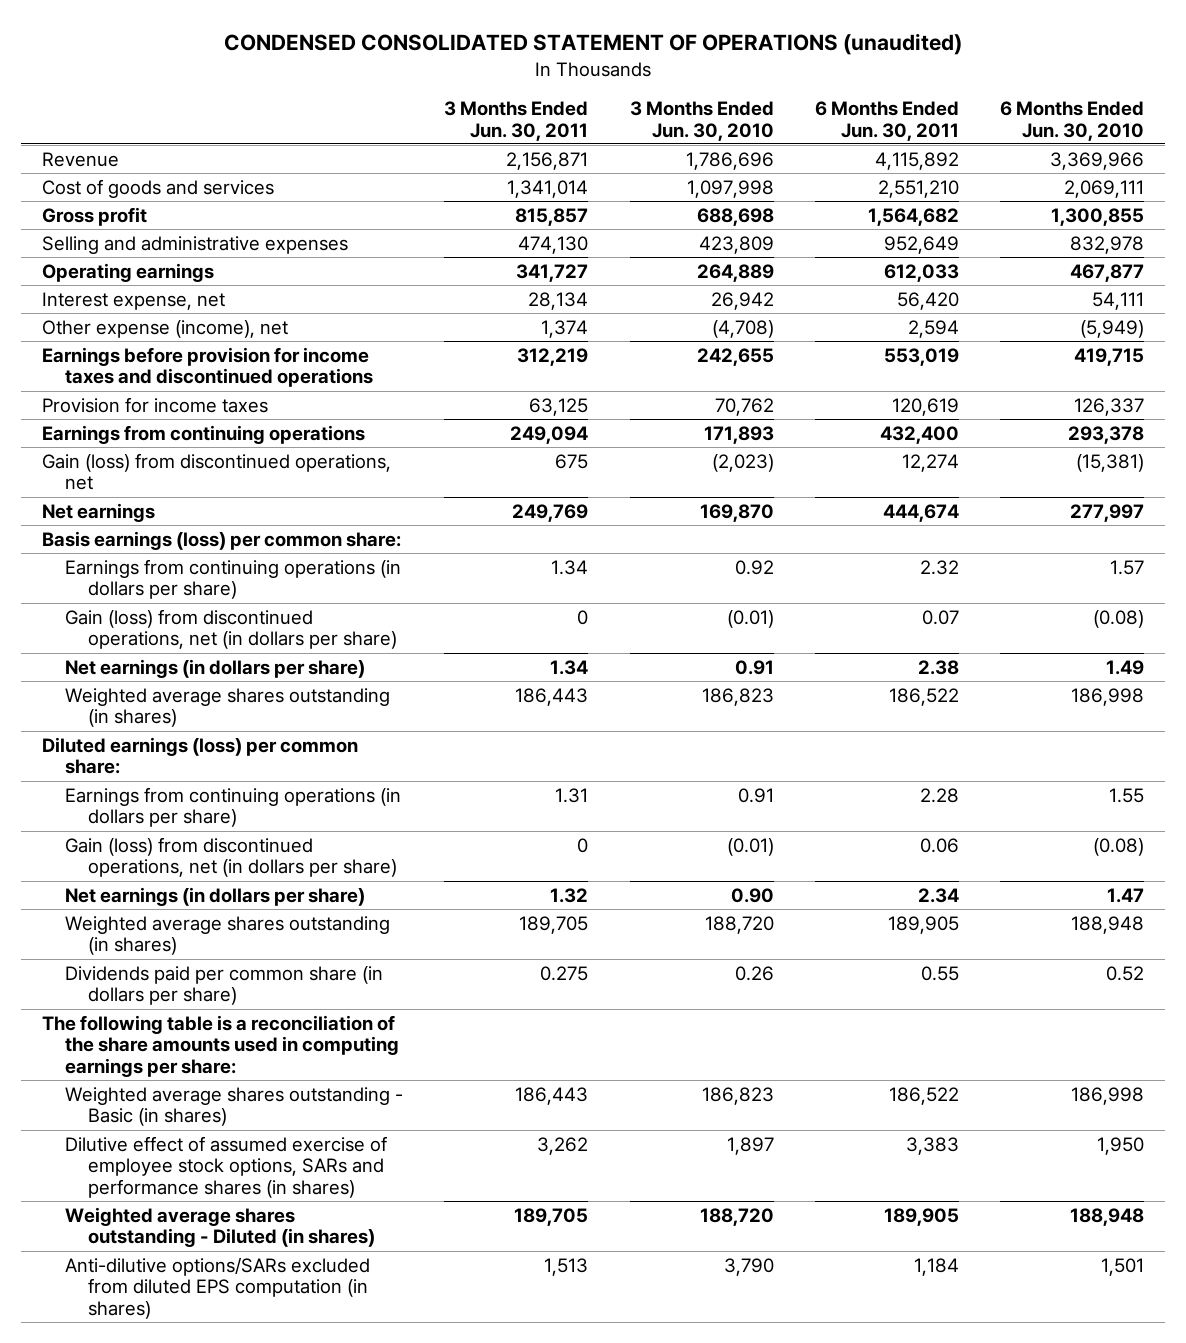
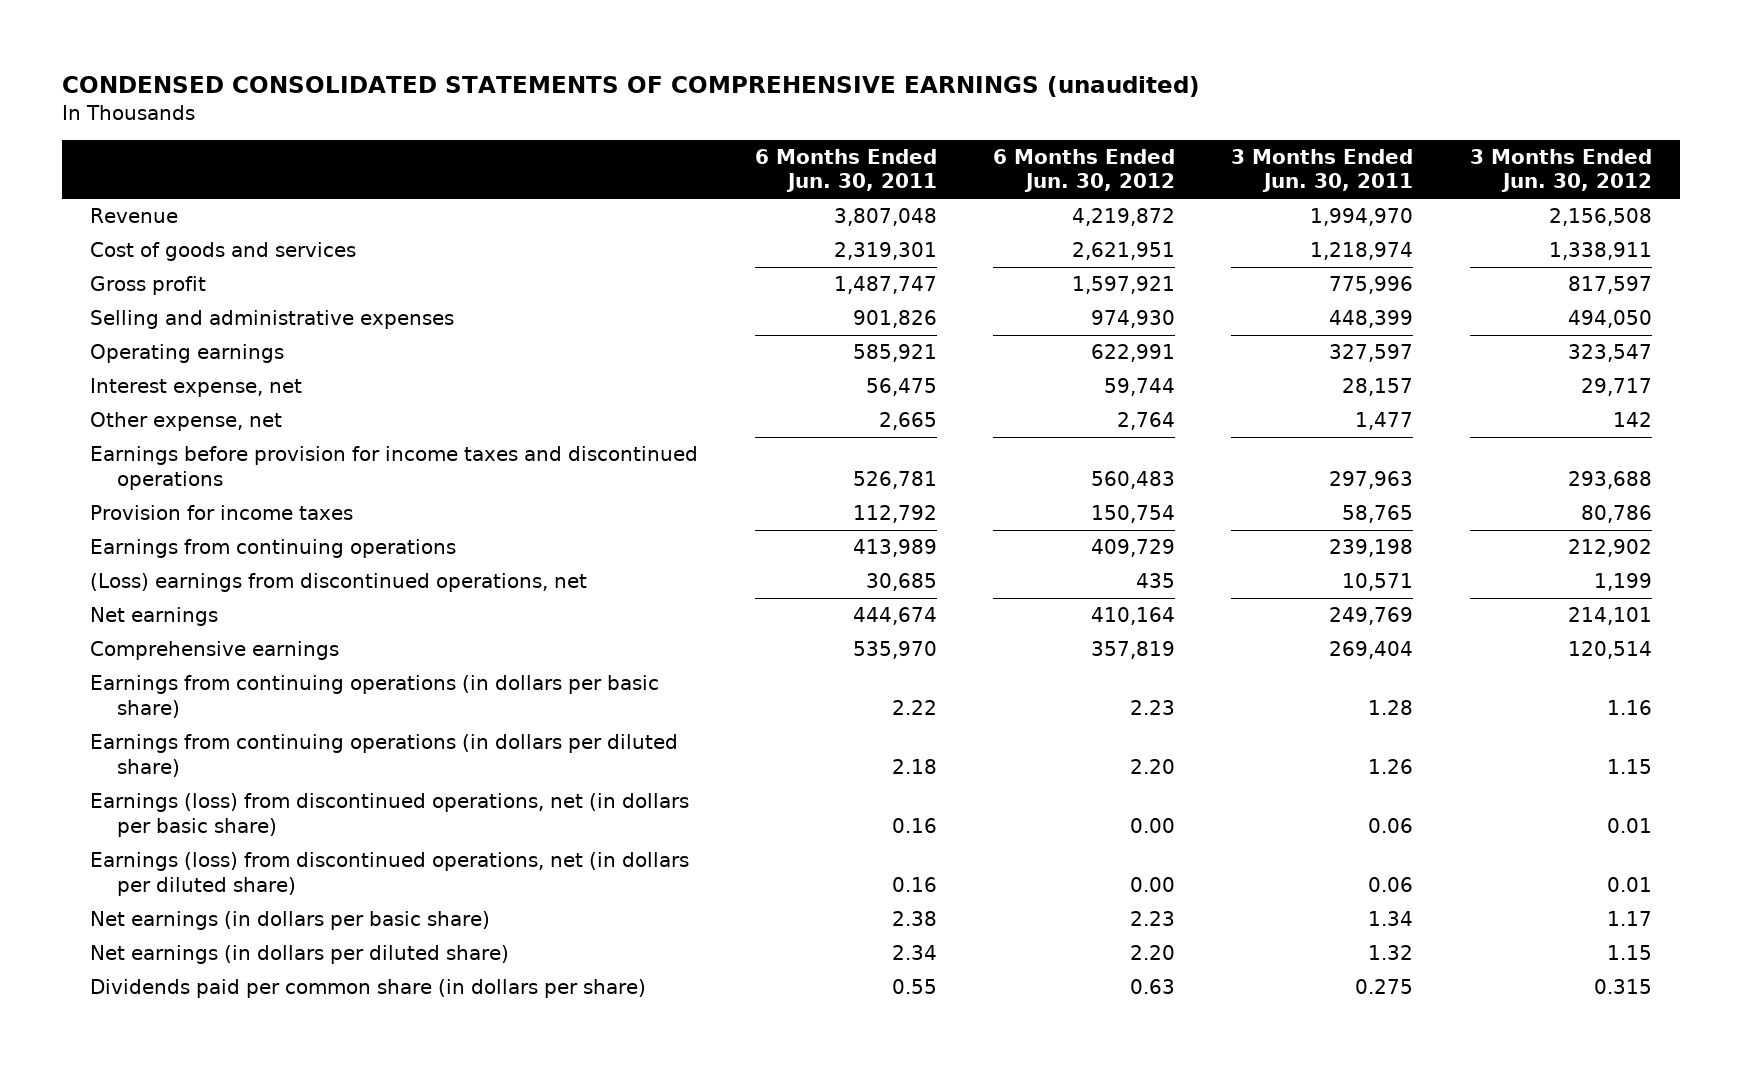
- CONDENSED CONSOLIDATED STATEMENT OF OPERATIONS (unaudited)
+ CONDENSED CONSOLIDATED STATEMENTS OF COMPREHENSIVE EARNINGS (unaudited)
- | 3 Months Ended Jun. 30, 2011 | 3 Months Ended Jun. 30, 2010 | 6 Months Ended Jun. 30, 2011 | 6 Months Ended Jun. 30, 2010
+ | 6 Months Ended Jun. 30, 2011 | 6 Months Ended Jun. 30, 2012 | 3 Months Ended Jun. 30, 2011 | 3 Months Ended Jun. 30, 2012
- Revenue | 2,156,871 | 1,786,696 | 4,115,892 | 3,369,966
- Cost of goods and services | 1,341,014 | 1,097,998 | 2,551,210 | 2,069,111
- Gross profit | 815,857 | 688,698 | 1,564,682 | 1,300,855
- Selling and administrative expenses | 474,130 | 423,809 | 952,649 | 832,978
- Operating earnings | 341,727 | 264,889 | 612,033 | 467,877
- Interest expense, net | 28,134 | 26,942 | 56,420 | 54,111
- Other expense (income), net | 1,374 | (4,708) | 2,594 | (5,949)
- Earnings before provision for income taxes and discontinued operations | 312,219 | 242,655 | 553,019 | 419,715
- Provision for income taxes | 63,125 | 70,762 | 120,619 | 126,337
- Earnings from continuing operations | 249,094 | 171,893 | 432,400 | 293,378
- Gain (loss) from discontinued operations, net | 675 | (2,023) | 12,274 | (15,381)
+ Revenue | 3,807,048 | 4,219,872 | 1,994,970 | 2,156,508
+ Cost of goods and services | 2,319,301 | 2,621,951 | 1,218,974 | 1,338,911
+ Gross profit | 1,487,747 | 1,597,921 | 775,996 | 817,597
+ Selling and administrative expenses | 901,826 | 974,930 | 448,399 | 494,050
+ Operating earnings | 585,921 | 622,991 | 327,597 | 323,547
+ Interest expense, net | 56,475 | 59,744 | 28,157 | 29,717
+ Other expense, net | 2,665 | 2,764 | 1,477 | 142
+ Earnings before provision for income taxes and discontinued operations | 526,781 | 560,483 | 297,963 | 293,688
+ Provision for income taxes | 112,792 | 150,754 | 58,765 | 80,786
+ Earnings from continuing operations | 413,989 | 409,729 | 239,198 | 212,902
+ (Loss) earnings from discontinued operations, net | 30,685 | 435 | 10,571 | 1,199
- Basis earnings (loss) per common share:
- Earnings from continuing operations (in dollars per share) | 1.34 | 0.92 | 2.32 | 1.57
- Gain (loss) from discontinued operations, net (in dollars per share) | 0 | (0.01) | 0.07 | (0.08)
- Net earnings (in dollars per share) | 1.34 | 0.91 | 2.38 | 1.49
- Weighted average shares outstanding (in shares) | 186,443 | 186,823 | 186,522 | 186,998
- Diluted earnings (loss) per common share:
- Earnings from continuing operations (in dollars per share) | 1.31 | 0.91 | 2.28 | 1.55
- Gain (loss) from discontinued operations, net (in dollars per share) | 0 | (0.01) | 0.06 | (0.08)
- Net earnings (in dollars per share) | 1.32 | 0.90 | 2.34 | 1.47
- Weighted average shares outstanding (in shares) | 189,705 | 188,720 | 189,905 | 188,948
+ Comprehensive earnings | 535,970 | 357,819 | 269,404 | 120,514
+ Earnings from continuing operations (in dollars per basic share) | 2.22 | 2.23 | 1.28 | 1.16
+ Earnings from continuing operations (in dollars per diluted share) | 2.18 | 2.20 | 1.26 | 1.15
+ Earnings (loss) from discontinued operations, net (in dollars per basic share) | 0.16 | 0.00 | 0.06 | 0.01
+ Earnings (loss) from discontinued operations, net (in dollars per diluted share) | 0.16 | 0.00 | 0.06 | 0.01
+ Net earnings (in dollars per basic share) | 2.38 | 2.23 | 1.34 | 1.17
+ Net earnings (in dollars per diluted share) | 2.34 | 2.20 | 1.32 | 1.15
- The following table is a reconciliation of the share amounts used in computing earnings per share:
- Weighted average shares outstanding - Basic (in shares) | 186,443 | 186,823 | 186,522 | 186,998
- Dilutive effect of assumed exercise of employee stock options, SARs and performance shares (in shares) | 3,262 | 1,897 | 3,383 | 1,950
- Weighted average shares outstanding - Diluted (in shares) | 189,705 | 188,720 | 189,905 | 188,948
- Anti-dilutive options/SARs excluded from diluted EPS computation (in shares) | 1,513 | 3,790 | 1,184 | 1,501

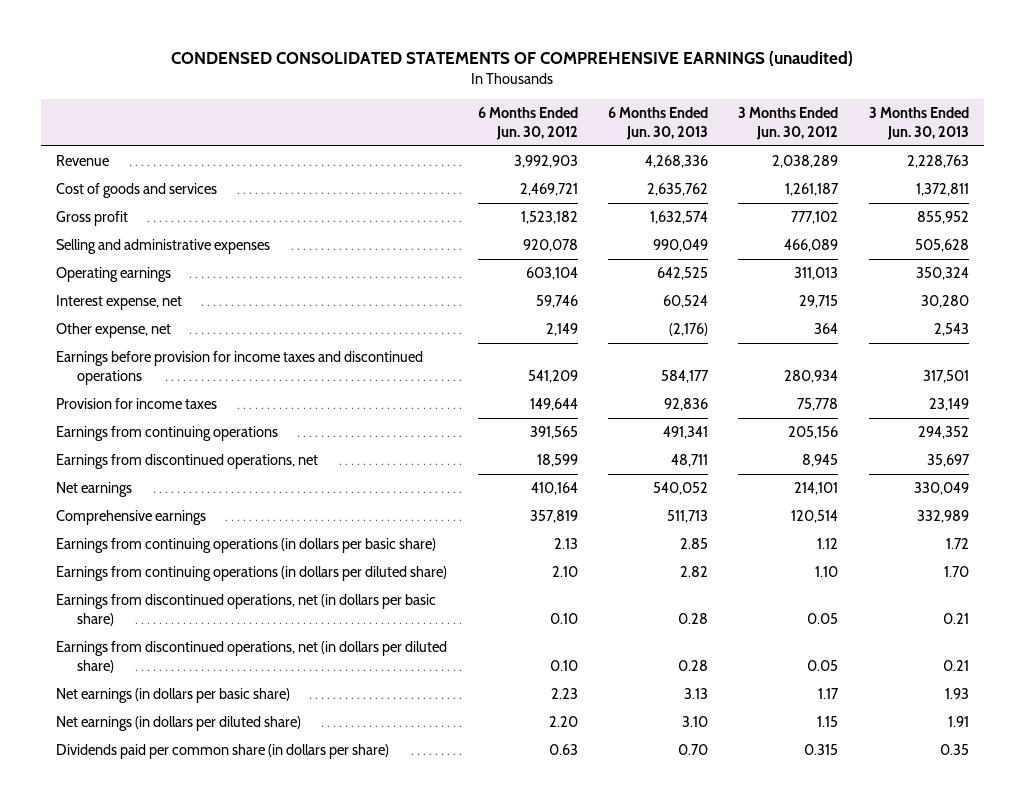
- | 6 Months Ended Jun. 30, 2011 | 6 Months Ended Jun. 30, 2012 | 3 Months Ended Jun. 30, 2011 | 3 Months Ended Jun. 30, 2012
+ | 6 Months Ended Jun. 30, 2012 | 6 Months Ended Jun. 30, 2013 | 3 Months Ended Jun. 30, 2012 | 3 Months Ended Jun. 30, 2013
- Revenue | 3,807,048 | 4,219,872 | 1,994,970 | 2,156,508
- Cost of goods and services | 2,319,301 | 2,621,951 | 1,218,974 | 1,338,911
- Gross profit | 1,487,747 | 1,597,921 | 775,996 | 817,597
- Selling and administrative expenses | 901,826 | 974,930 | 448,399 | 494,050
- Operating earnings | 585,921 | 622,991 | 327,597 | 323,547
- Interest expense, net | 56,475 | 59,744 | 28,157 | 29,717
- Other expense, net | 2,665 | 2,764 | 1,477 | 142
- Earnings before provision for income taxes and discontinued operations | 526,781 | 560,483 | 297,963 | 293,688
- Provision for income taxes | 112,792 | 150,754 | 58,765 | 80,786
- Earnings from continuing operations | 413,989 | 409,729 | 239,198 | 212,902
- (Loss) earnings from discontinued operations, net | 30,685 | 435 | 10,571 | 1,199
+ Revenue | 3,992,903 | 4,268,336 | 2,038,289 | 2,228,763
+ Cost of goods and services | 2,469,721 | 2,635,762 | 1,261,187 | 1,372,811
+ Gross profit | 1,523,182 | 1,632,574 | 777,102 | 855,952
+ Selling and administrative expenses | 920,078 | 990,049 | 466,089 | 505,628
+ Operating earnings | 603,104 | 642,525 | 311,013 | 350,324
+ Interest expense, net | 59,746 | 60,524 | 29,715 | 30,280
+ Other expense, net | 2,149 | (2,176) | 364 | 2,543
+ Earnings before provision for income taxes and discontinued operations | 541,209 | 584,177 | 280,934 | 317,501
+ Provision for income taxes | 149,644 | 92,836 | 75,778 | 23,149
+ Earnings from continuing operations | 391,565 | 491,341 | 205,156 | 294,352
+ Earnings from discontinued operations, net | 18,599 | 48,711 | 8,945 | 35,697
- Earnings from continuing operations (in dollars per basic share) | 2.22 | 2.23 | 1.28 | 1.16
- Earnings from continuing operations (in dollars per diluted share) | 2.18 | 2.20 | 1.26 | 1.15
- Earnings (loss) from discontinued operations, net (in dollars per basic share) | 0.16 | 0.00 | 0.06 | 0.01
- Earnings (loss) from discontinued operations, net (in dollars per diluted share) | 0.16 | 0.00 | 0.06 | 0.01
+ Earnings from continuing operations (in dollars per basic share) | 2.13 | 2.85 | 1.12 | 1.72
+ Earnings from continuing operations (in dollars per diluted share) | 2.10 | 2.82 | 1.10 | 1.70
+ Earnings from discontinued operations, net (in dollars per basic share) | 0.10 | 0.28 | 0.05 | 0.21
+ Earnings from discontinued operations, net (in dollars per diluted share) | 0.10 | 0.28 | 0.05 | 0.21

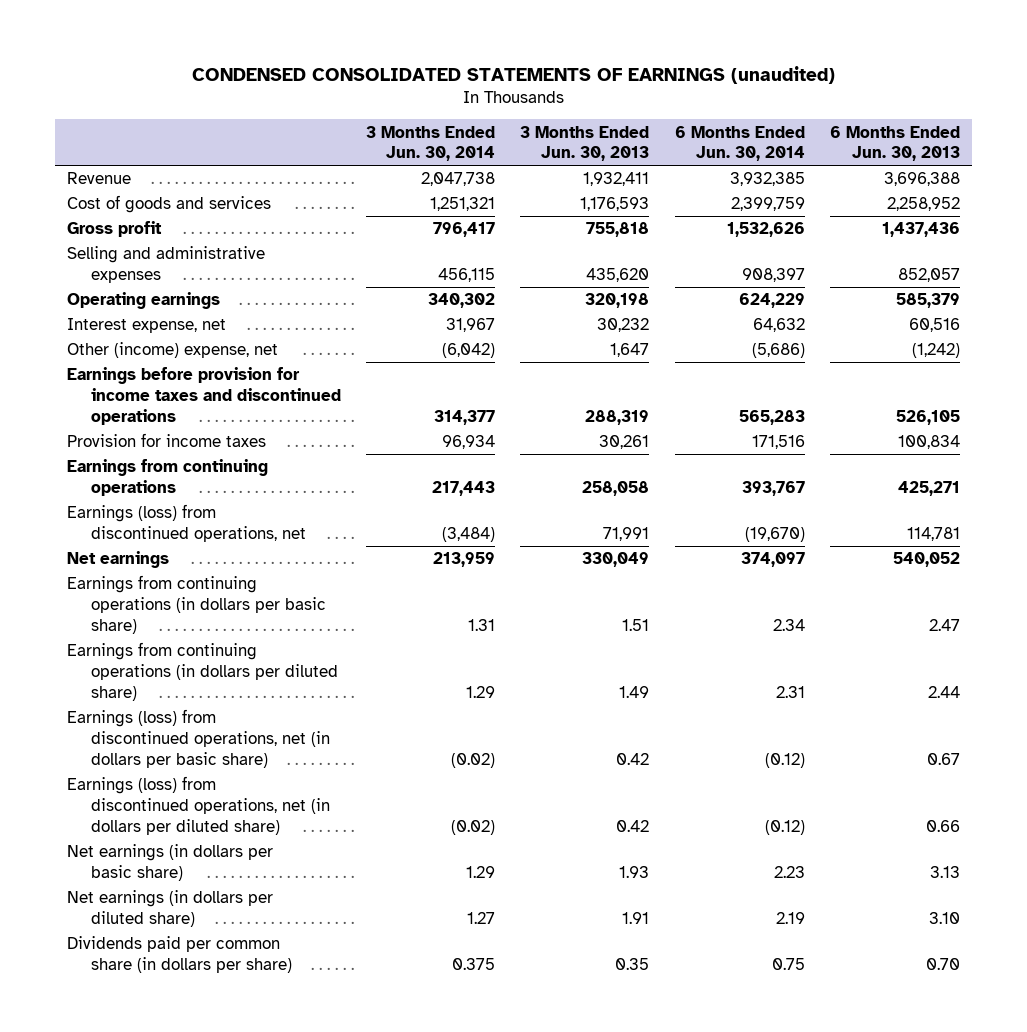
- CONDENSED CONSOLIDATED STATEMENTS OF COMPREHENSIVE EARNINGS (unaudited)
+ CONDENSED CONSOLIDATED STATEMENTS OF EARNINGS (unaudited)
- | 6 Months Ended Jun. 30, 2012 | 6 Months Ended Jun. 30, 2013 | 3 Months Ended Jun. 30, 2012 | 3 Months Ended Jun. 30, 2013
+ | 3 Months Ended Jun. 30, 2014 | 3 Months Ended Jun. 30, 2013 | 6 Months Ended Jun. 30, 2014 | 6 Months Ended Jun. 30, 2013
- Revenue | 3,992,903 | 4,268,336 | 2,038,289 | 2,228,763
- Cost of goods and services | 2,469,721 | 2,635,762 | 1,261,187 | 1,372,811
- Gross profit | 1,523,182 | 1,632,574 | 777,102 | 855,952
- Selling and administrative expenses | 920,078 | 990,049 | 466,089 | 505,628
- Operating earnings | 603,104 | 642,525 | 311,013 | 350,324
- Interest expense, net | 59,746 | 60,524 | 29,715 | 30,280
- Other expense, net | 2,149 | (2,176) | 364 | 2,543
- Earnings before provision for income taxes and discontinued operations | 541,209 | 584,177 | 280,934 | 317,501
- Provision for income taxes | 149,644 | 92,836 | 75,778 | 23,149
- Earnings from continuing operations | 391,565 | 491,341 | 205,156 | 294,352
- Earnings from discontinued operations, net | 18,599 | 48,711 | 8,945 | 35,697
+ Revenue | 2,047,738 | 1,932,411 | 3,932,385 | 3,696,388
+ Cost of goods and services | 1,251,321 | 1,176,593 | 2,399,759 | 2,258,952
+ Gross profit | 796,417 | 755,818 | 1,532,626 | 1,437,436
+ Selling and administrative expenses | 456,115 | 435,620 | 908,397 | 852,057
+ Operating earnings | 340,302 | 320,198 | 624,229 | 585,379
+ Interest expense, net | 31,967 | 30,232 | 64,632 | 60,516
+ Other (income) expense, net | (6,042) | 1,647 | (5,686) | (1,242)
+ Earnings before provision for income taxes and discontinued operations | 314,377 | 288,319 | 565,283 | 526,105
+ Provision for income taxes | 96,934 | 30,261 | 171,516 | 100,834
+ Earnings from continuing operations | 217,443 | 258,058 | 393,767 | 425,271
+ Earnings (loss) from discontinued operations, net | (3,484) | 71,991 | (19,670) | 114,781
- Comprehensive earnings | 357,819 | 511,713 | 120,514 | 332,989
- Earnings from continuing operations (in dollars per basic share) | 2.13 | 2.85 | 1.12 | 1.72
- Earnings from continuing operations (in dollars per diluted share) | 2.10 | 2.82 | 1.10 | 1.70
- Earnings from discontinued operations, net (in dollars per basic share) | 0.10 | 0.28 | 0.05 | 0.21
- Earnings from discontinued operations, net (in dollars per diluted share) | 0.10 | 0.28 | 0.05 | 0.21
+ Earnings from continuing operations (in dollars per basic share) | 1.31 | 1.51 | 2.34 | 2.47
+ Earnings from continuing operations (in dollars per diluted share) | 1.29 | 1.49 | 2.31 | 2.44
+ Earnings (loss) from discontinued operations, net (in dollars per basic share) | (0.02) | 0.42 | (0.12) | 0.67
+ Earnings (loss) from discontinued operations, net (in dollars per diluted share) | (0.02) | 0.42 | (0.12) | 0.66

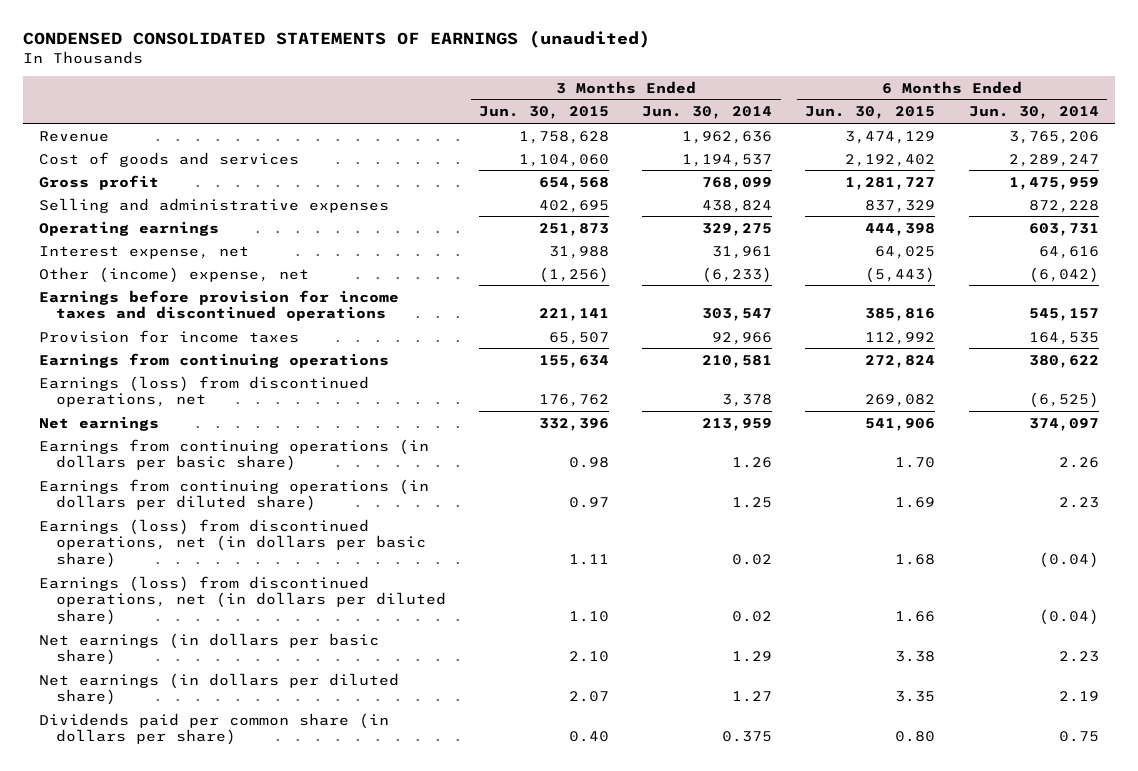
- | 3 Months Ended Jun. 30, 2014 | 3 Months Ended Jun. 30, 2013 | 6 Months Ended Jun. 30, 2014 | 6 Months Ended Jun. 30, 2013
+ | 3 Months Ended Jun. 30, 2015 | 3 Months Ended Jun. 30, 2014 | 6 Months Ended Jun. 30, 2015 | 6 Months Ended Jun. 30, 2014
- Revenue | 2,047,738 | 1,932,411 | 3,932,385 | 3,696,388
- Cost of goods and services | 1,251,321 | 1,176,593 | 2,399,759 | 2,258,952
- Gross profit | 796,417 | 755,818 | 1,532,626 | 1,437,436
- Selling and administrative expenses | 456,115 | 435,620 | 908,397 | 852,057
- Operating earnings | 340,302 | 320,198 | 624,229 | 585,379
- Interest expense, net | 31,967 | 30,232 | 64,632 | 60,516
- Other (income) expense, net | (6,042) | 1,647 | (5,686) | (1,242)
- Earnings before provision for income taxes and discontinued operations | 314,377 | 288,319 | 565,283 | 526,105
- Provision for income taxes | 96,934 | 30,261 | 171,516 | 100,834
- Earnings from continuing operations | 217,443 | 258,058 | 393,767 | 425,271
- Earnings (loss) from discontinued operations, net | (3,484) | 71,991 | (19,670) | 114,781
+ Revenue | 1,758,628 | 1,962,636 | 3,474,129 | 3,765,206
+ Cost of goods and services | 1,104,060 | 1,194,537 | 2,192,402 | 2,289,247
+ Gross profit | 654,568 | 768,099 | 1,281,727 | 1,475,959
+ Selling and administrative expenses | 402,695 | 438,824 | 837,329 | 872,228
+ Operating earnings | 251,873 | 329,275 | 444,398 | 603,731
+ Interest expense, net | 31,988 | 31,961 | 64,025 | 64,616
+ Other (income) expense, net | (1,256) | (6,233) | (5,443) | (6,042)
+ Earnings before provision for income taxes and discontinued operations | 221,141 | 303,547 | 385,816 | 545,157
+ Provision for income taxes | 65,507 | 92,966 | 112,992 | 164,535
+ Earnings from continuing operations | 155,634 | 210,581 | 272,824 | 380,622
+ Earnings (loss) from discontinued operations, net | 176,762 | 3,378 | 269,082 | (6,525)
- Earnings from continuing operations (in dollars per basic share) | 1.31 | 1.51 | 2.34 | 2.47
- Earnings from continuing operations (in dollars per diluted share) | 1.29 | 1.49 | 2.31 | 2.44
- Earnings (loss) from discontinued operations, net (in dollars per basic share) | (0.02) | 0.42 | (0.12) | 0.67
- Earnings (loss) from discontinued operations, net (in dollars per diluted share) | (0.02) | 0.42 | (0.12) | 0.66
+ Earnings from continuing operations (in dollars per basic share) | 0.98 | 1.26 | 1.70 | 2.26
+ Earnings from continuing operations (in dollars per diluted share) | 0.97 | 1.25 | 1.69 | 2.23
+ Earnings (loss) from discontinued operations, net (in dollars per basic share) | 1.11 | 0.02 | 1.68 | (0.04)
+ Earnings (loss) from discontinued operations, net (in dollars per diluted share) | 1.10 | 0.02 | 1.66 | (0.04)

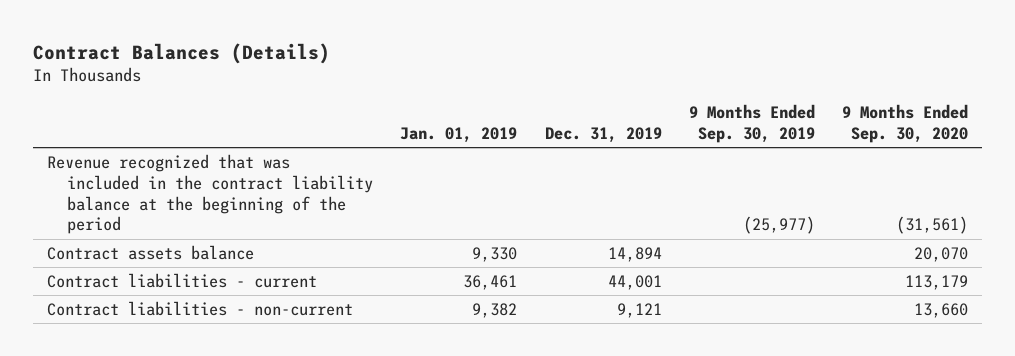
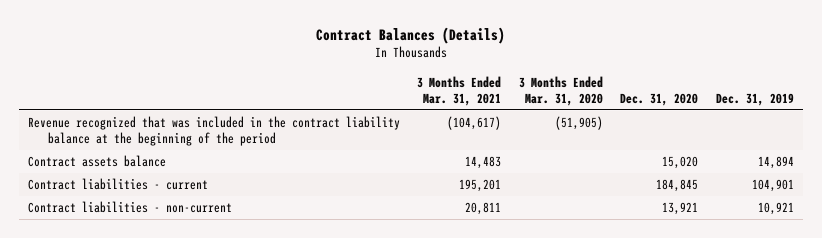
- | Jan. 01, 2019 | Dec. 31, 2019 | 9 Months Ended Sep. 30, 2019 | 9 Months Ended Sep. 30, 2020
+ | 3 Months Ended Mar. 31, 2021 | 3 Months Ended Mar. 31, 2020 | Dec. 31, 2020 | Dec. 31, 2019
- Contract liabilities - current | 36,461 | 44,001 | | 113,179
- Contract liabilities - non-current | 9,382 | 9,121 | | 13,660
+ Contract liabilities - current | 195,201 | | 184,845 | 104,901
+ Contract liabilities - non-current | 20,811 | | 13,921 | 10,921

